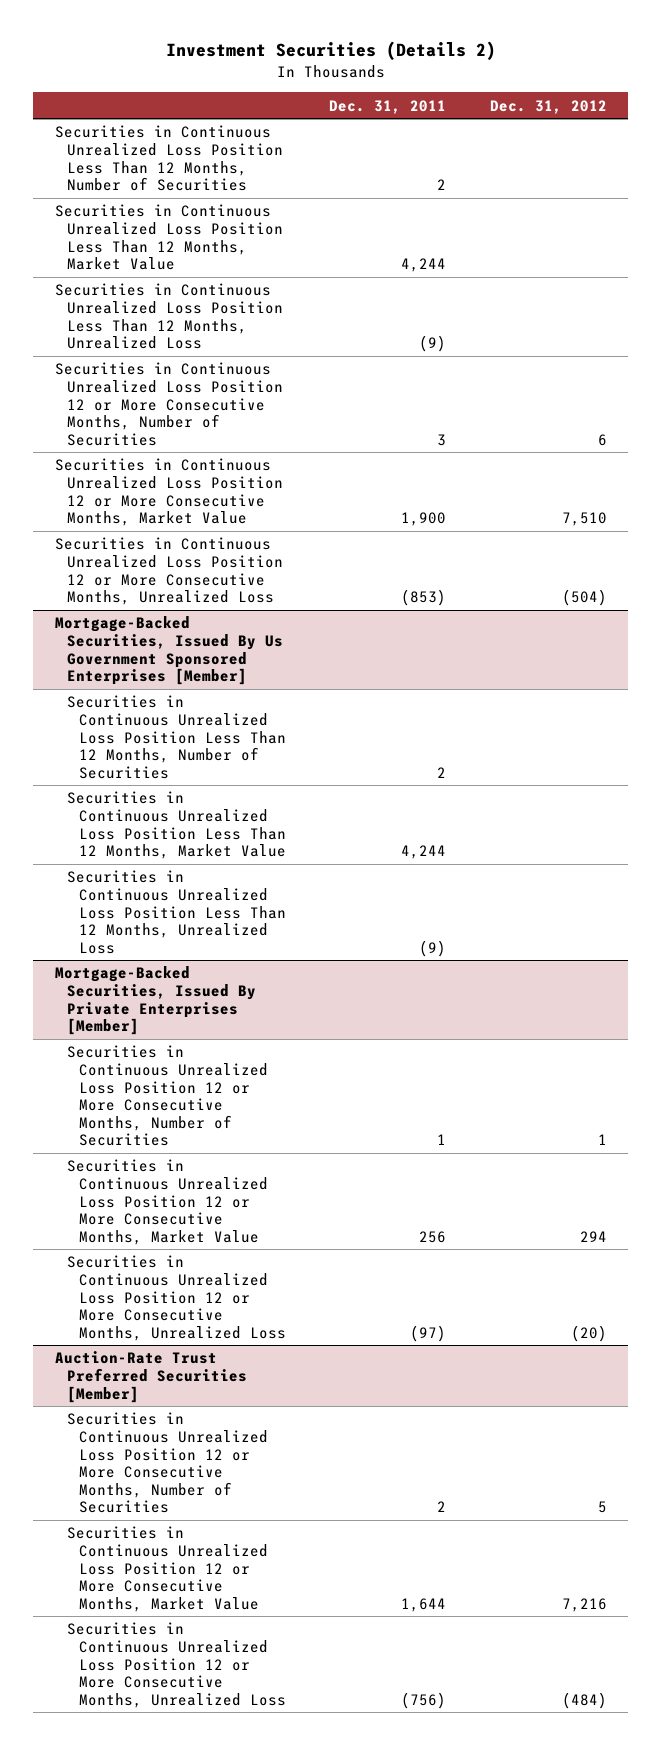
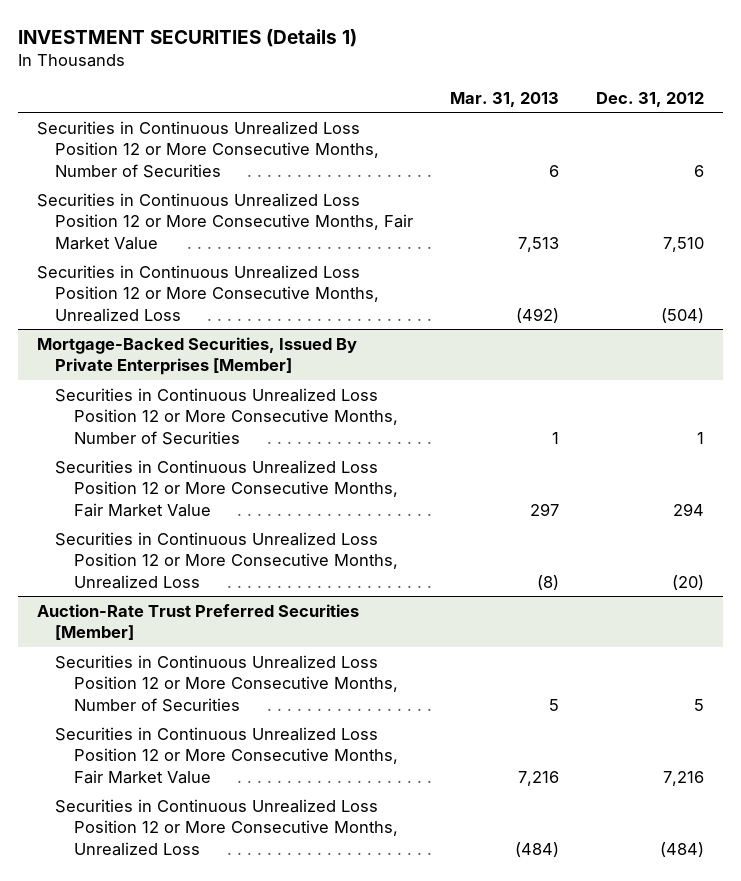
- Investment Securities (Details 2)
+ INVESTMENT SECURITIES (Details 1)
- | Dec. 31, 2011 | Dec. 31, 2012
+ | Mar. 31, 2013 | Dec. 31, 2012
- Securities in Continuous Unrealized Loss Position Less Than 12 Months, Number of Securities | 2 |
- Securities in Continuous Unrealized Loss Position Less Than 12 Months, Market Value | 4,244 |
- Securities in Continuous Unrealized Loss Position Less Than 12 Months, Unrealized Loss | (9) |
- Securities in Continuous Unrealized Loss Position 12 or More Consecutive Months, Market Value | 1,900 | 7,510
+ Securities in Continuous Unrealized Loss Position 12 or More Consecutive Months, Fair Market Value | 7,513 | 7,510
- Mortgage-Backed Securities, Issued By Us Government Sponsored Enterprises [Member]
- Securities in Continuous Unrealized Loss Position Less Than 12 Months, Number of Securities | 2 |
- Securities in Continuous Unrealized Loss Position Less Than 12 Months, Market Value | 4,244 |
- Securities in Continuous Unrealized Loss Position Less Than 12 Months, Unrealized Loss | (9) |
@ Mortgage-Backed Securities, Issued By Private Enterprises [Member]
- Securities in Continuous Unrealized Loss Position 12 or More Consecutive Months, Market Value | 256 | 294
+ Securities in Continuous Unrealized Loss Position 12 or More Consecutive Months, Fair Market Value | 297 | 294
@ Auction-Rate Trust Preferred Securities [Member]
- Securities in Continuous Unrealized Loss Position 12 or More Consecutive Months, Market Value | 1,644 | 7,216
+ Securities in Continuous Unrealized Loss Position 12 or More Consecutive Months, Fair Market Value | 7,216 | 7,216

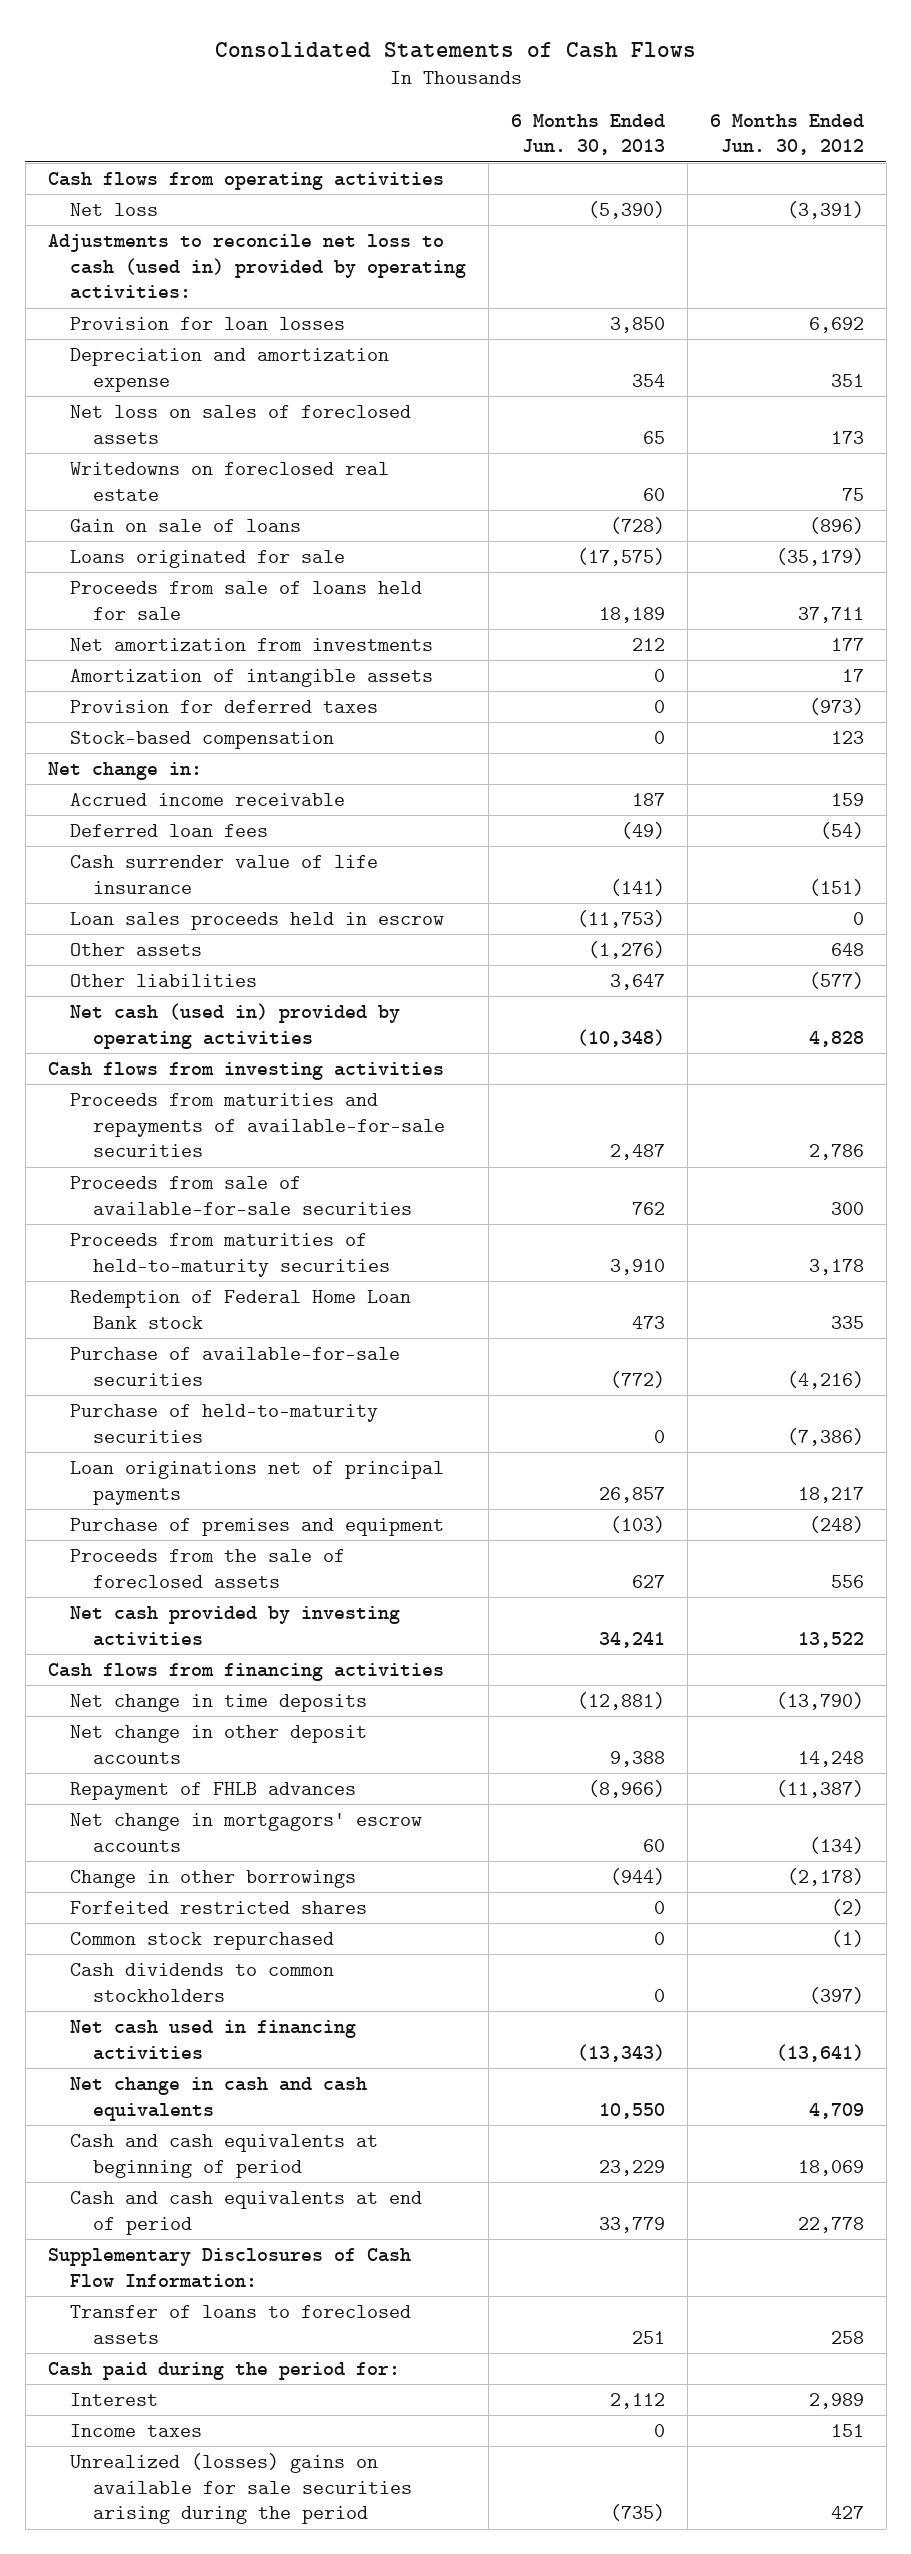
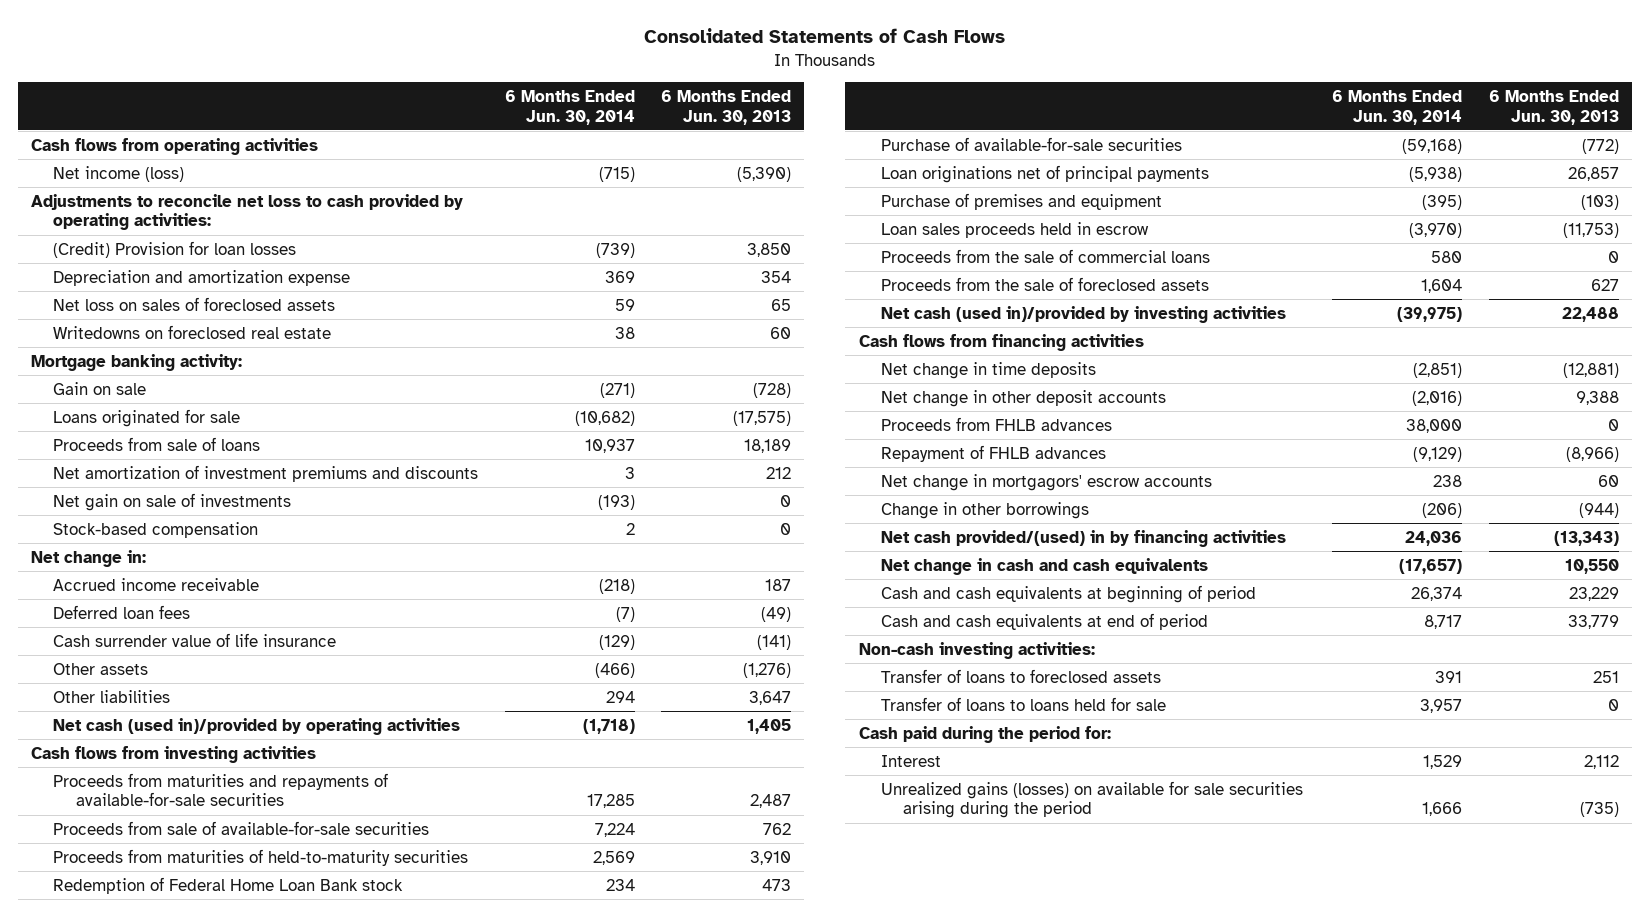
- | 6 Months Ended Jun. 30, 2013 | 6 Months Ended Jun. 30, 2012
+ | 6 Months Ended Jun. 30, 2014 | 6 Months Ended Jun. 30, 2013
- Net loss | (5,390) | (3,391)
- Adjustments to reconcile net loss to cash (used in) provided by operating activities:
- Provision for loan losses | 3,850 | 6,692
+ Net income (loss) | (715) | (5,390)
+ Adjustments to reconcile net loss to cash provided by operating activities:
+ (Credit) Provision for loan losses | (739) | 3,850
- Gain on sale of loans | (728) | (896)
+ Mortgage banking activity:
+ Gain on sale | (271) | (728)
- Proceeds from sale of loans held for sale | 18,189 | 37,711
- Net amortization from investments | 212 | 177
- Amortization of intangible assets | 0 | 17
- Provision for deferred taxes | 0 | (973)
+ Proceeds from sale of loans | 10,937 | 18,189
+ Net amortization of investment premiums and discounts | 3 | 212
+ Net gain on sale of investments | (193) | 0
- Net cash (used in) provided by operating activities | (10,348) | 4,828
+ Net cash (used in)/provided by operating activities | (1,718) | 1,405
- Purchase of held-to-maturity securities | 0 | (7,386)
moved down: Loan sales proceeds held in escrow | (3,970) | (11,753)
+ Proceeds from the sale of commercial loans | 580 | 0
- Net cash provided by investing activities | 34,241 | 13,522
+ Net cash (used in)/provided by investing activities | (39,975) | 22,488
+ Proceeds from FHLB advances | 38,000 | 0
- Forfeited restricted shares | 0 | (2)
- Common stock repurchased | 0 | (1)
- Cash dividends to common stockholders | 0 | (397)
- Net cash used in financing activities | (13,343) | (13,641)
+ Net cash provided/(used) in by financing activities | 24,036 | (13,343)
- Supplementary Disclosures of Cash Flow Information:
+ Non-cash investing activities:
+ Transfer of loans to loans held for sale | 3,957 | 0
- Income taxes | 0 | 151
- Unrealized (losses) gains on available for sale securities arising during the period | (735) | 427
+ Unrealized gains (losses) on available for sale securities arising during the period | 1,666 | (735)

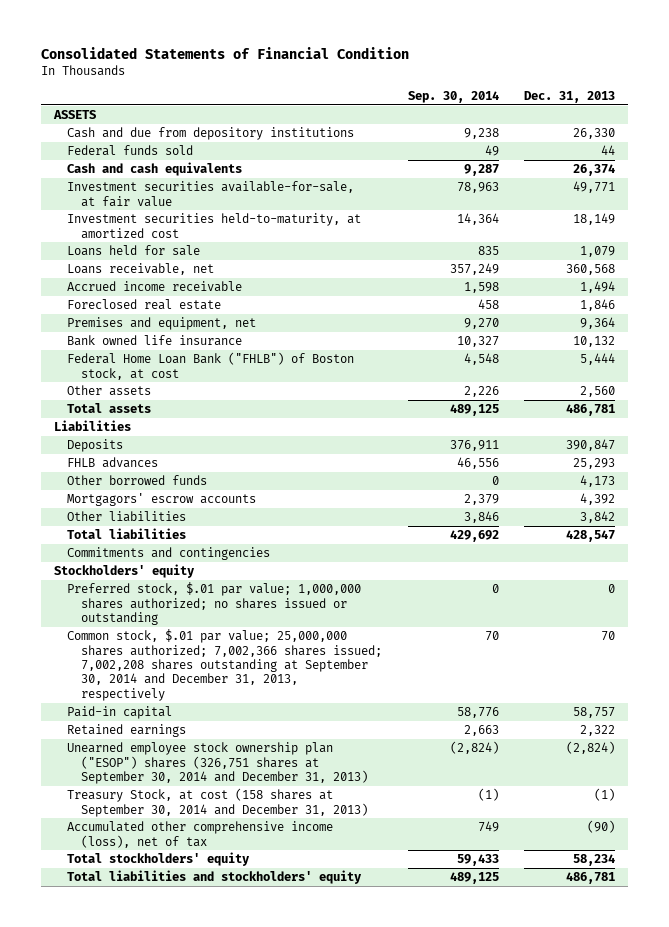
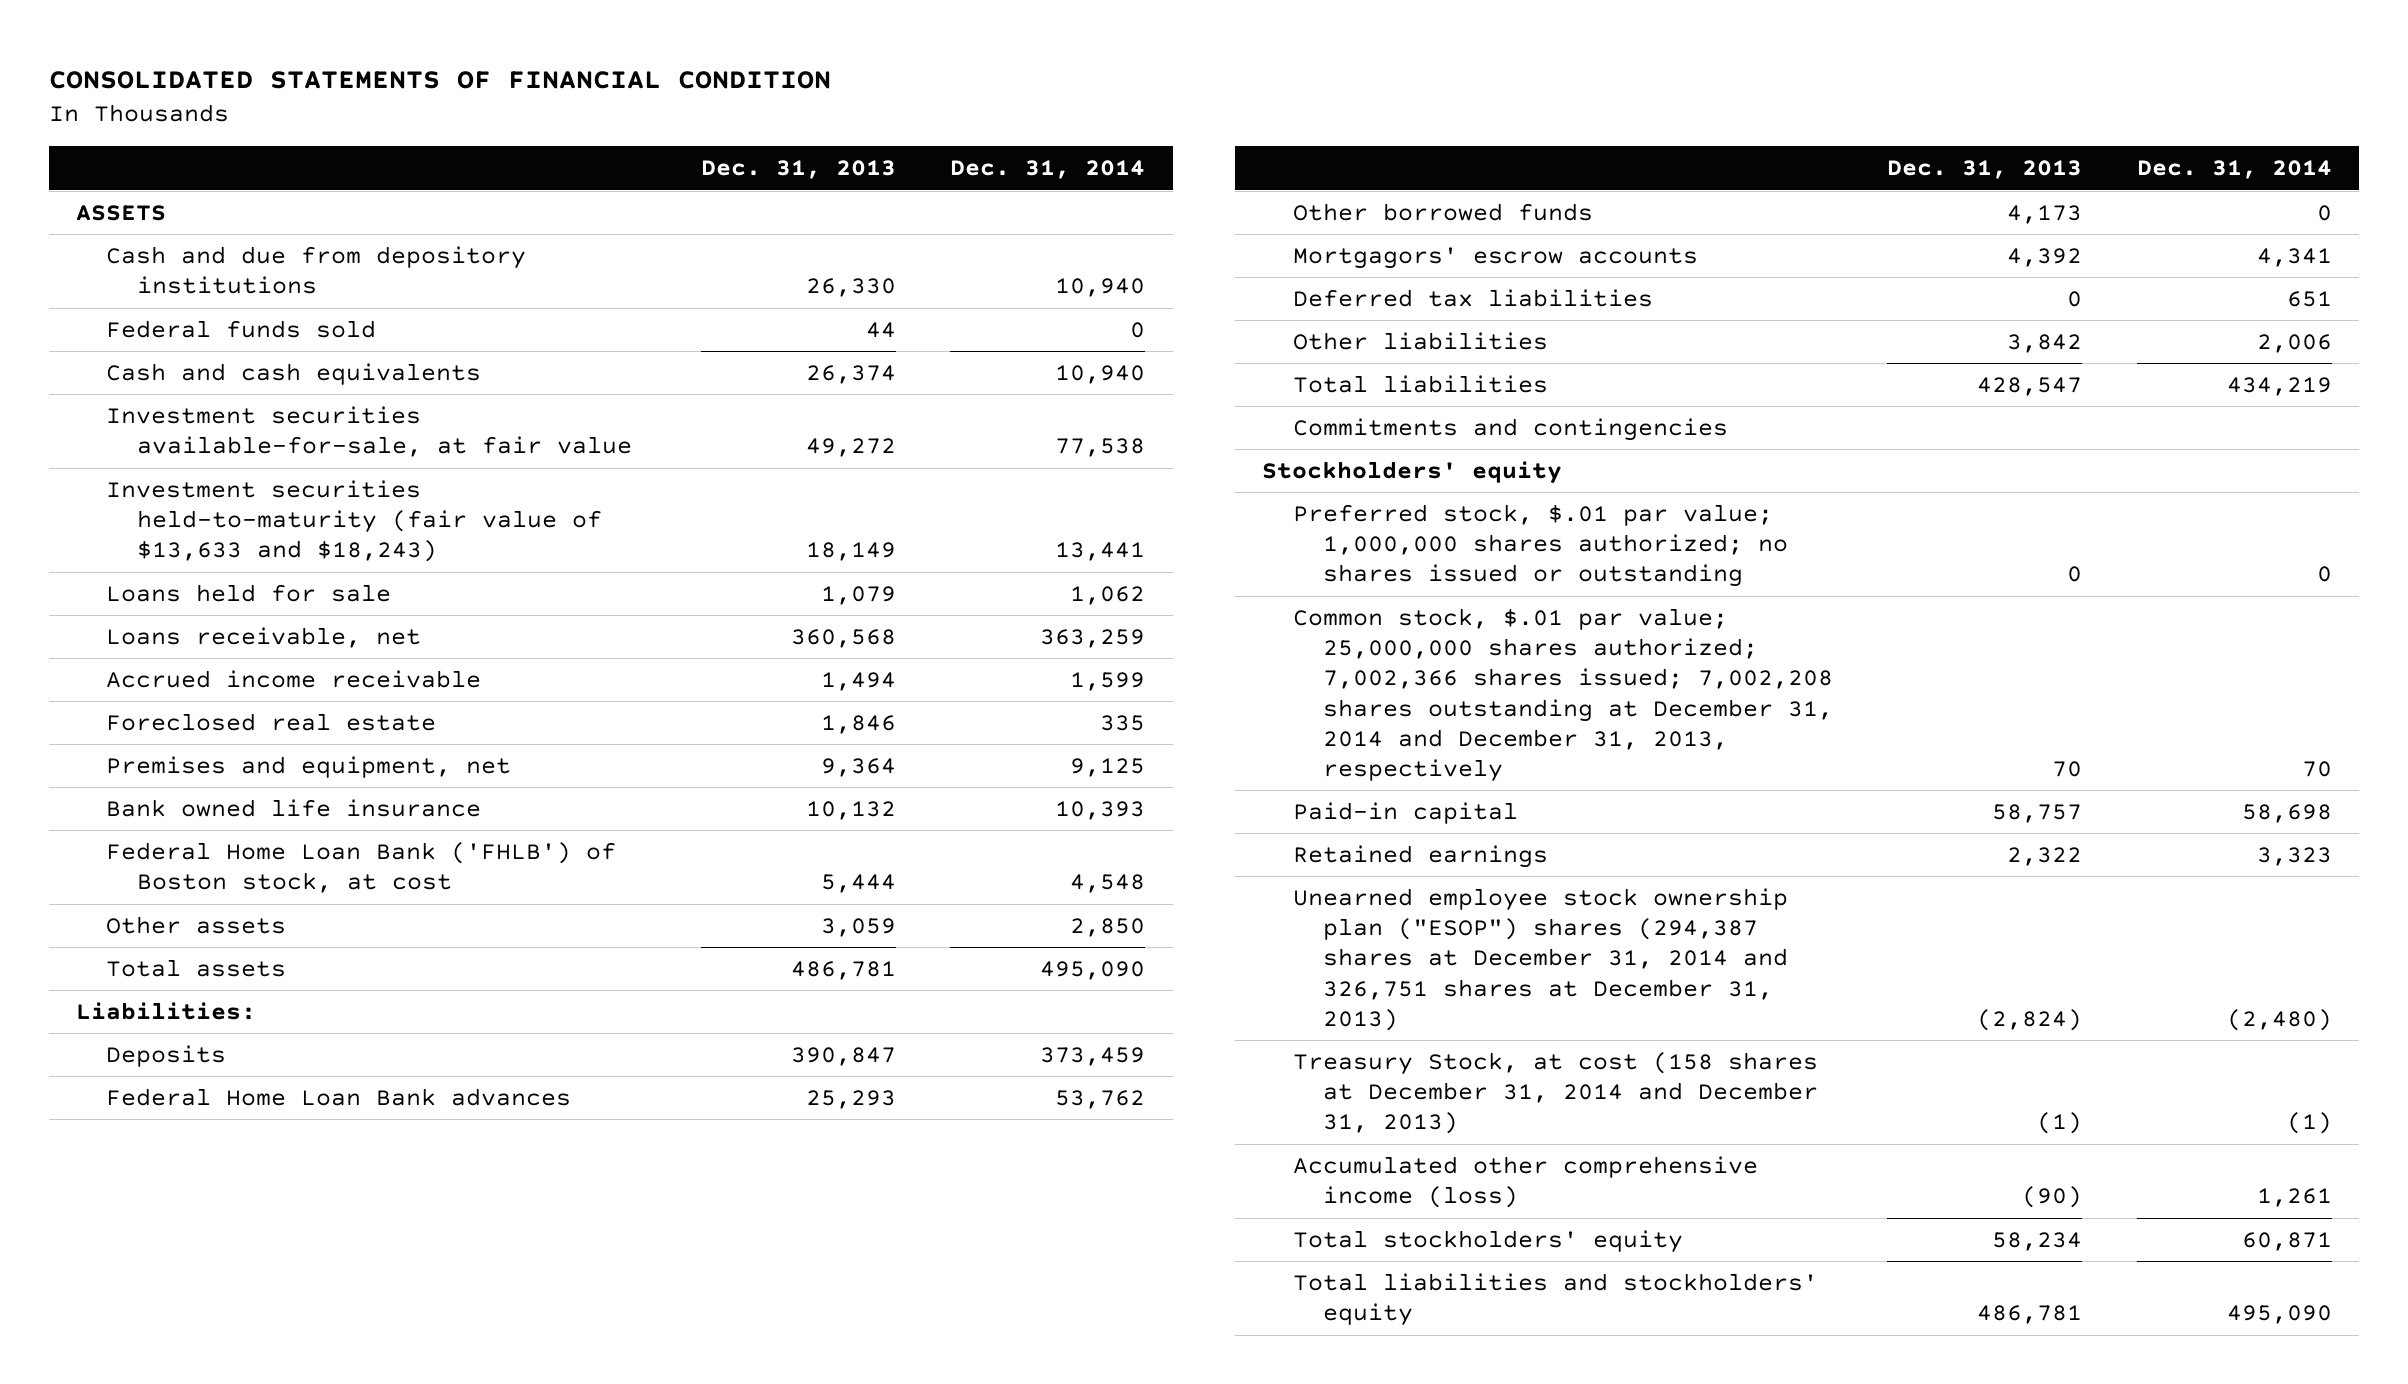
- Consolidated Statements of Financial Condition
+ CONSOLIDATED STATEMENTS OF FINANCIAL CONDITION
- | Sep. 30, 2014 | Dec. 31, 2013
+ | Dec. 31, 2013 | Dec. 31, 2014
- Investment securities available-for-sale, at fair value | 78,963 | 49,771
- Investment securities held-to-maturity, at amortized cost | 14,364 | 18,149
+ Investment securities available-for-sale, at fair value | 49,272 | 77,538
+ Investment securities held-to-maturity (fair value of $13,633 and $18,243) | 18,149 | 13,441
- Federal Home Loan Bank ("FHLB") of Boston stock, at cost | 4,548 | 5,444
- Other assets | 2,226 | 2,560
+ Federal Home Loan Bank ('FHLB') of Boston stock, at cost | 5,444 | 4,548
+ Other assets | 3,059 | 2,850
- Liabilities
+ Liabilities:
- FHLB advances | 46,556 | 25,293
+ Federal Home Loan Bank advances | 25,293 | 53,762
+ Deferred tax liabilities | 0 | 651
- Common stock, $.01 par value; 25,000,000 shares authorized; 7,002,366 shares issued; 7,002,208 shares outstanding at September 30, 2014 and December 31, 2013, respectively | 70 | 70
+ Common stock, $.01 par value; 25,000,000 shares authorized; 7,002,366 shares issued; 7,002,208 shares outstanding at December 31, 2014 and December 31, 2013, respectively | 70 | 70
- Unearned employee stock ownership plan ("ESOP") shares (326,751 shares at September 30, 2014 and December 31, 2013) | (2,824) | (2,824)
- Treasury Stock, at cost (158 shares at September 30, 2014 and December 31, 2013) | (1) | (1)
- Accumulated other comprehensive income (loss), net of tax | 749 | (90)
+ Unearned employee stock ownership plan ("ESOP") shares (294,387 shares at December 31, 2014 and 326,751 shares at December 31, 2013) | (2,824) | (2,480)
+ Treasury Stock, at cost (158 shares at December 31, 2014 and December 31, 2013) | (1) | (1)
+ Accumulated other comprehensive income (loss) | (90) | 1,261

